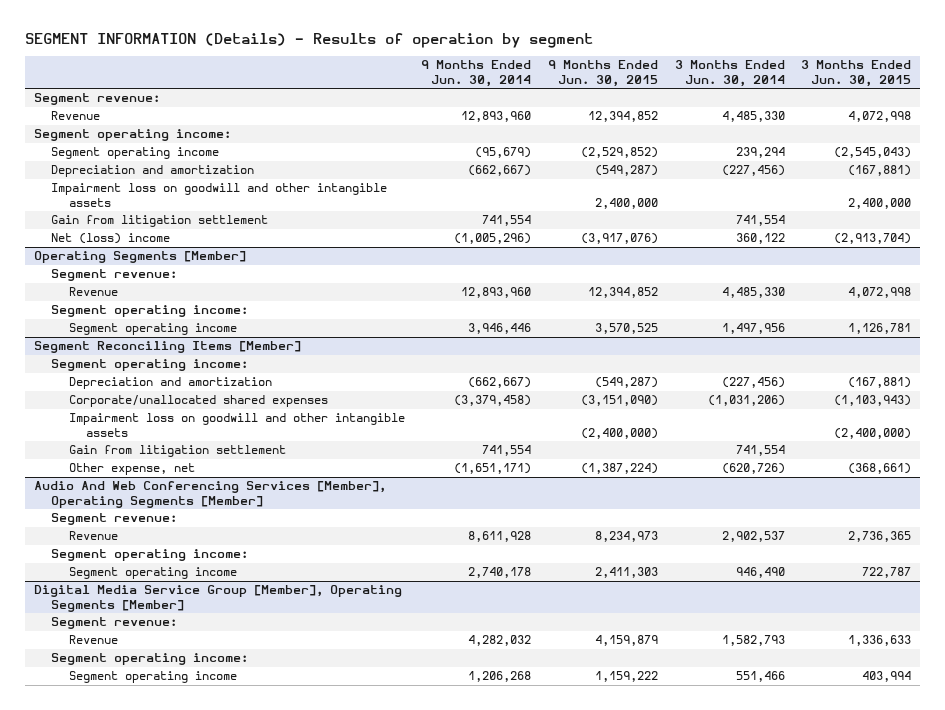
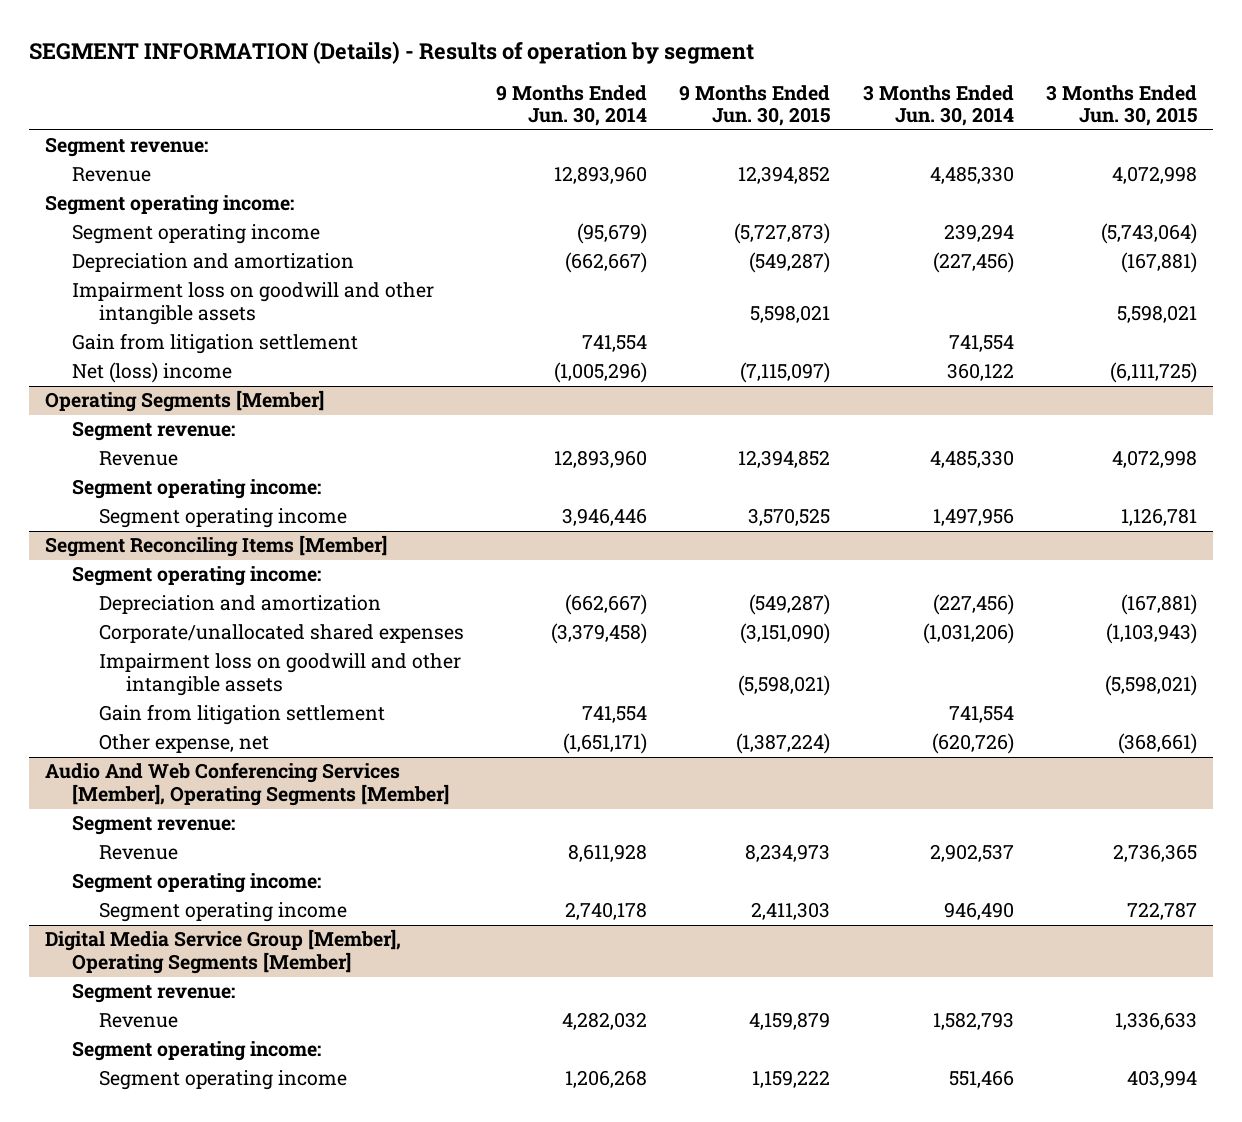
- Segment operating income | (95,679) | (2,529,852) | 239,294 | (2,545,043)
+ Segment operating income | (95,679) | (5,727,873) | 239,294 | (5,743,064)
- Impairment loss on goodwill and other intangible assets | | 2,400,000 | | 2,400,000
+ Impairment loss on goodwill and other intangible assets | | 5,598,021 | | 5,598,021
- Net (loss) income | (1,005,296) | (3,917,076) | 360,122 | (2,913,704)
+ Net (loss) income | (1,005,296) | (7,115,097) | 360,122 | (6,111,725)
@ Segment Reconciling Items [Member]
- Impairment loss on goodwill and other intangible assets | | (2,400,000) | | (2,400,000)
+ Impairment loss on goodwill and other intangible assets | | (5,598,021) | | (5,598,021)

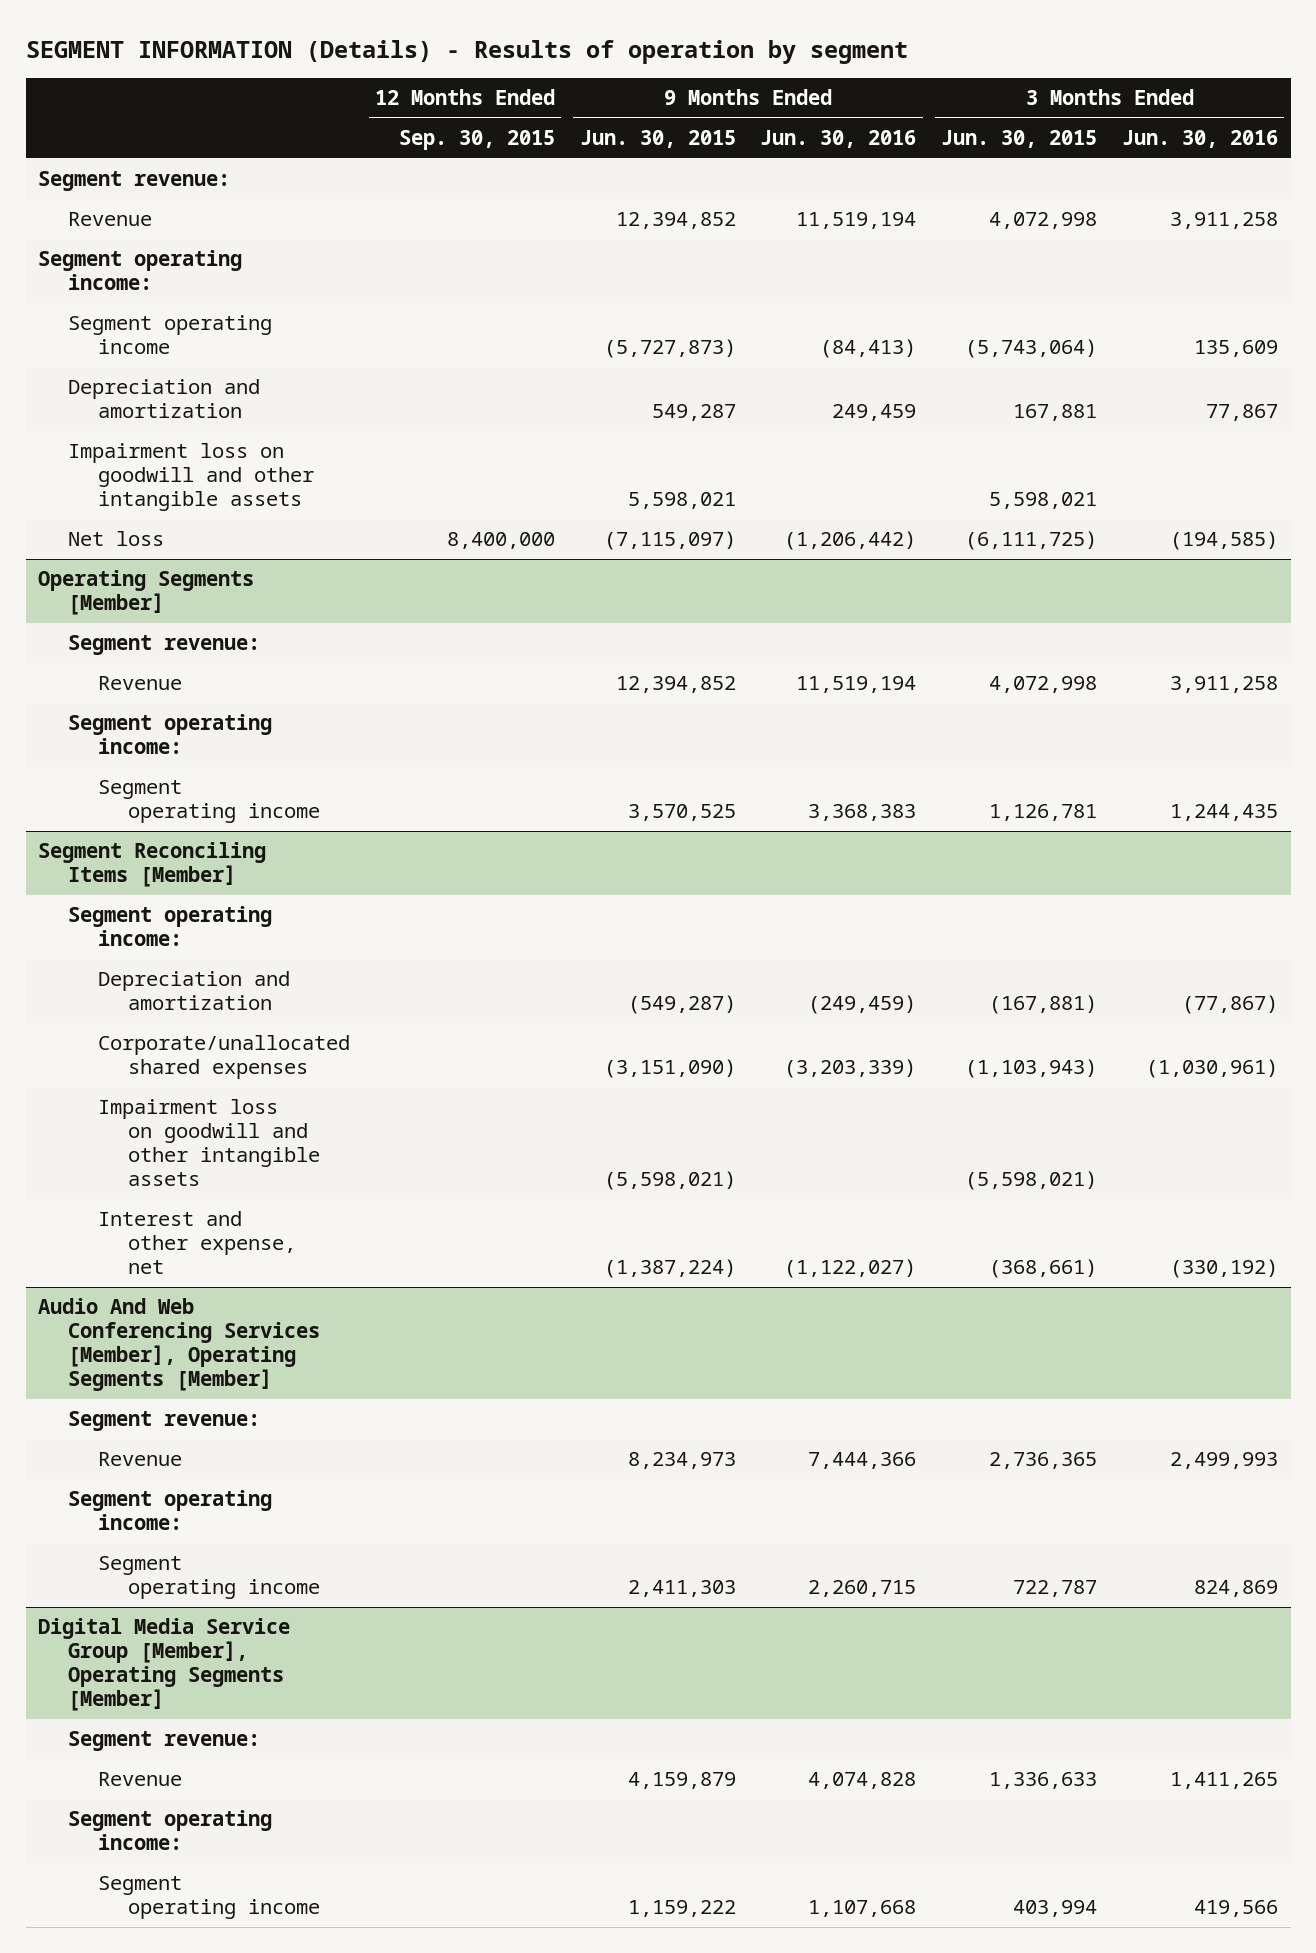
- | 9 Months Ended Jun. 30, 2014 | 9 Months Ended Jun. 30, 2015 | 3 Months Ended Jun. 30, 2014 | 3 Months Ended Jun. 30, 2015
+ | 12 Months Ended Sep. 30, 2015 | 9 Months Ended Jun. 30, 2015 | 9 Months Ended Jun. 30, 2016 | 3 Months Ended Jun. 30, 2015 | 3 Months Ended Jun. 30, 2016
- Depreciation and amortization | (662,667) | (549,287) | (227,456) | (167,881)
+ Depreciation and amortization | | 549,287 | 249,459 | 167,881 | 77,867
- Gain from litigation settlement | 741,554 | | 741,554 |
- Net (loss) income | (1,005,296) | (7,115,097) | 360,122 | (6,111,725)
+ Net loss | 8,400,000 | (7,115,097) | (1,206,442) | (6,111,725) | (194,585)
@ Segment Reconciling Items [Member]
- Gain from litigation settlement | 741,554 | | 741,554 |
- Other expense, net | (1,651,171) | (1,387,224) | (620,726) | (368,661)
+ Interest and other expense, net | | (1,387,224) | (1,122,027) | (368,661) | (330,192)

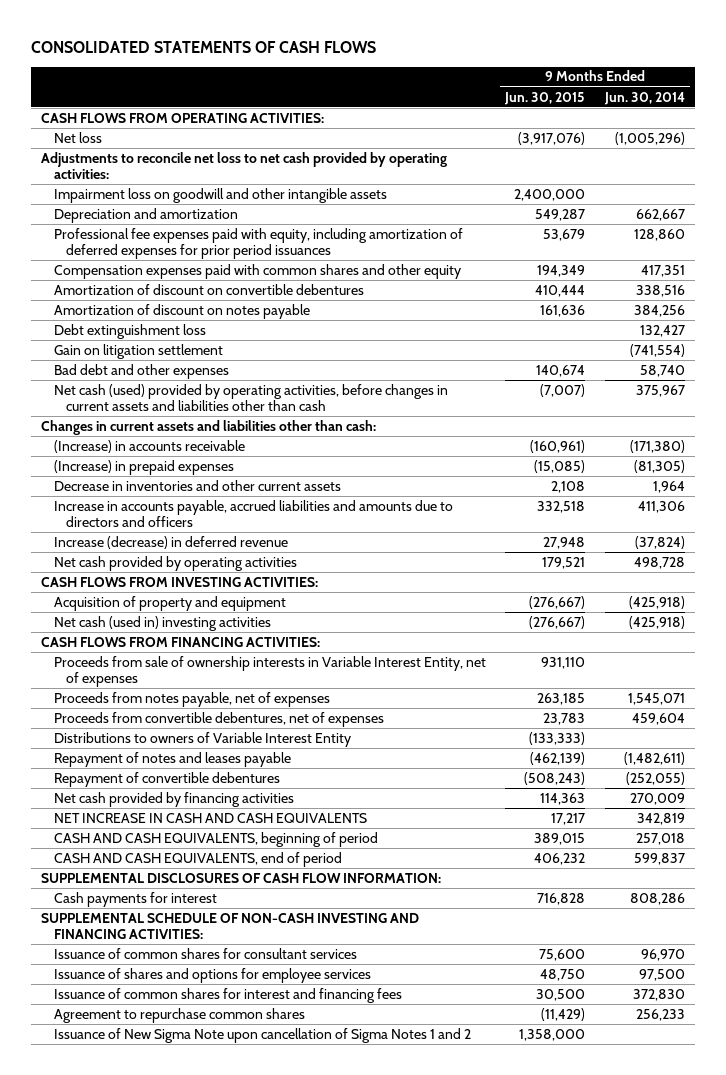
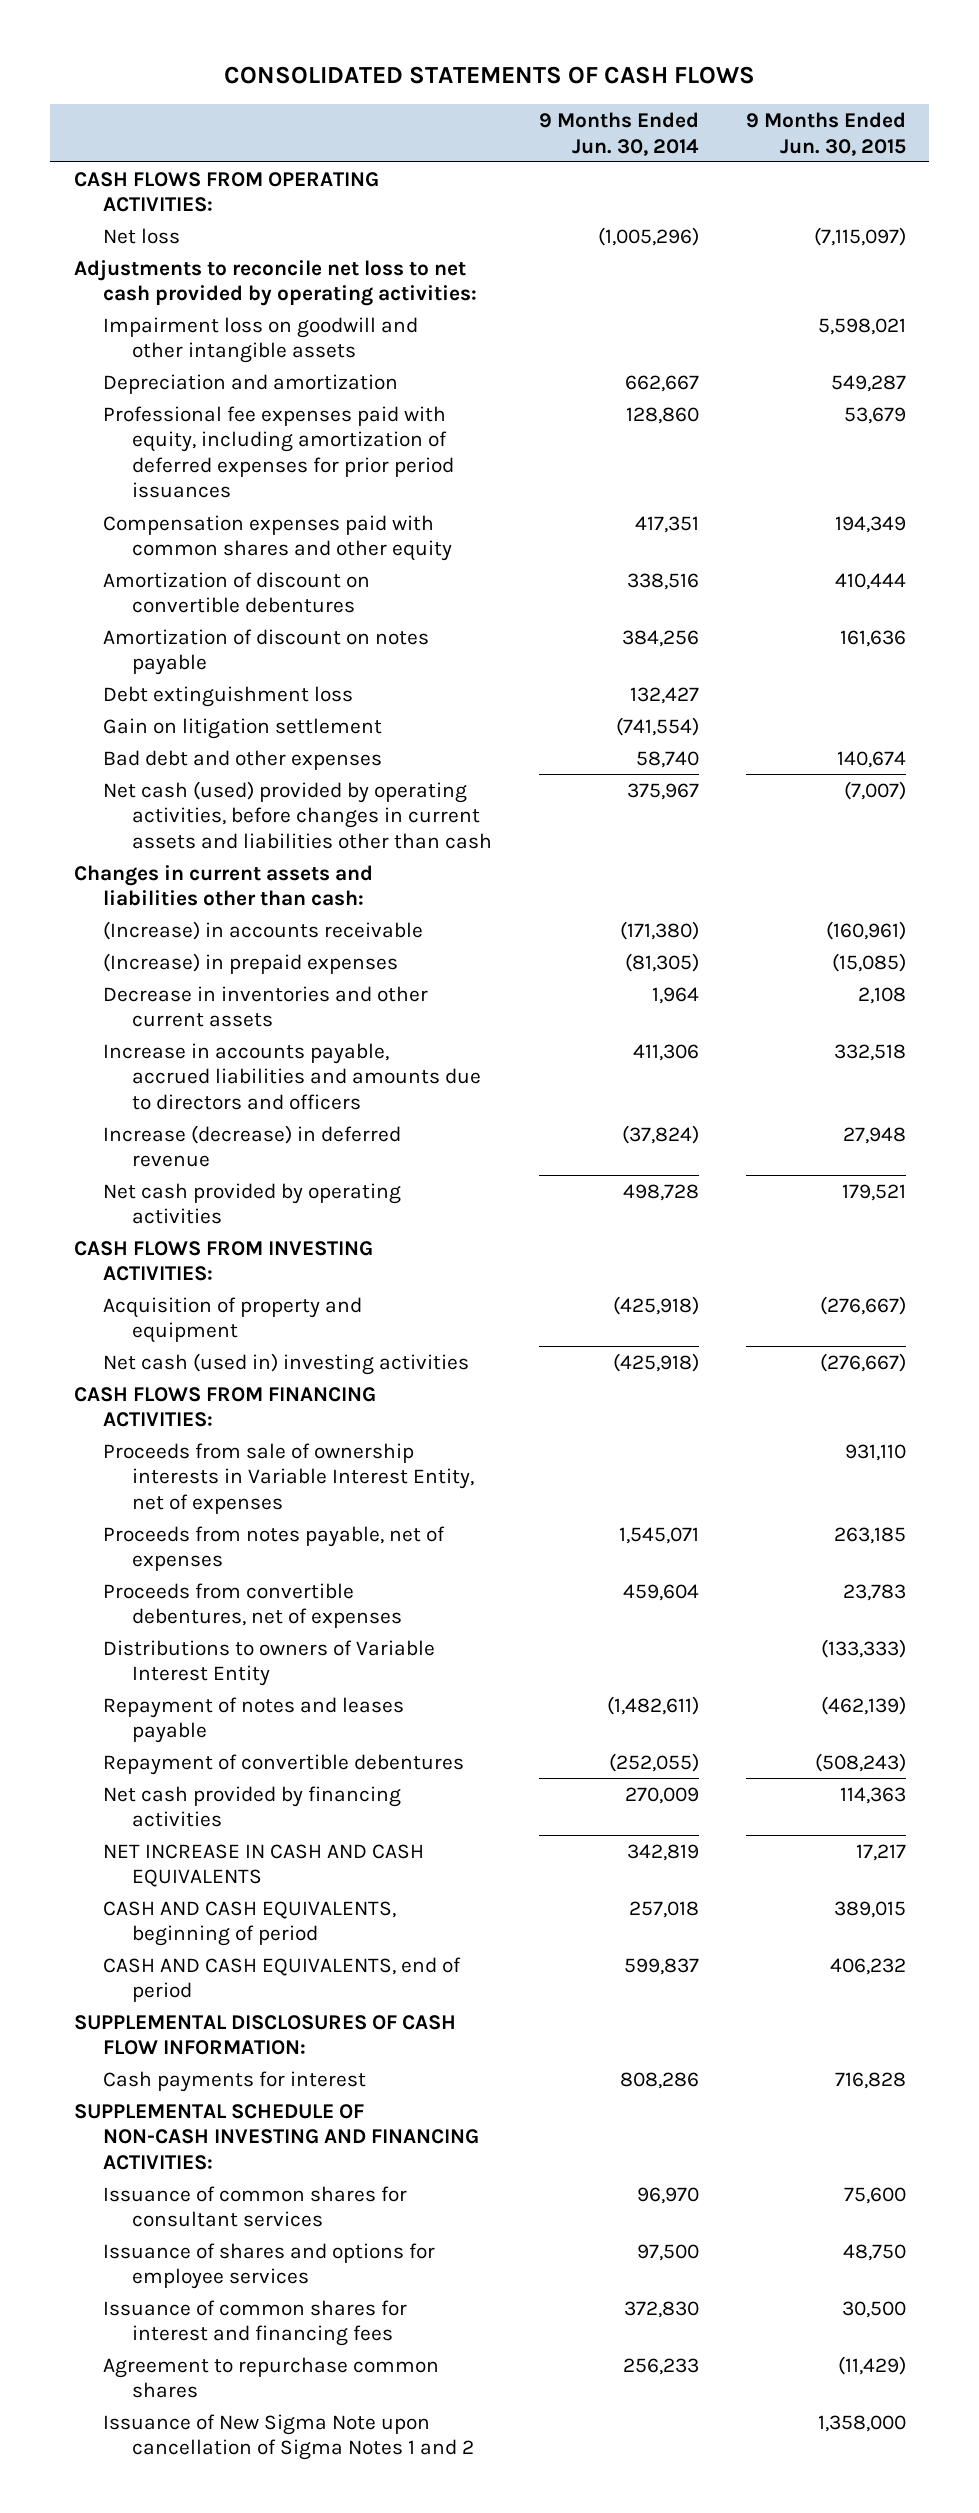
- | 9 Months Ended Jun. 30, 2015 | 9 Months Ended Jun. 30, 2014
+ | 9 Months Ended Jun. 30, 2014 | 9 Months Ended Jun. 30, 2015
- Net loss | (3,917,076) | (1,005,296)
+ Net loss | (1,005,296) | (7,115,097)
- Impairment loss on goodwill and other intangible assets | 2,400,000 |
+ Impairment loss on goodwill and other intangible assets | | 5,598,021

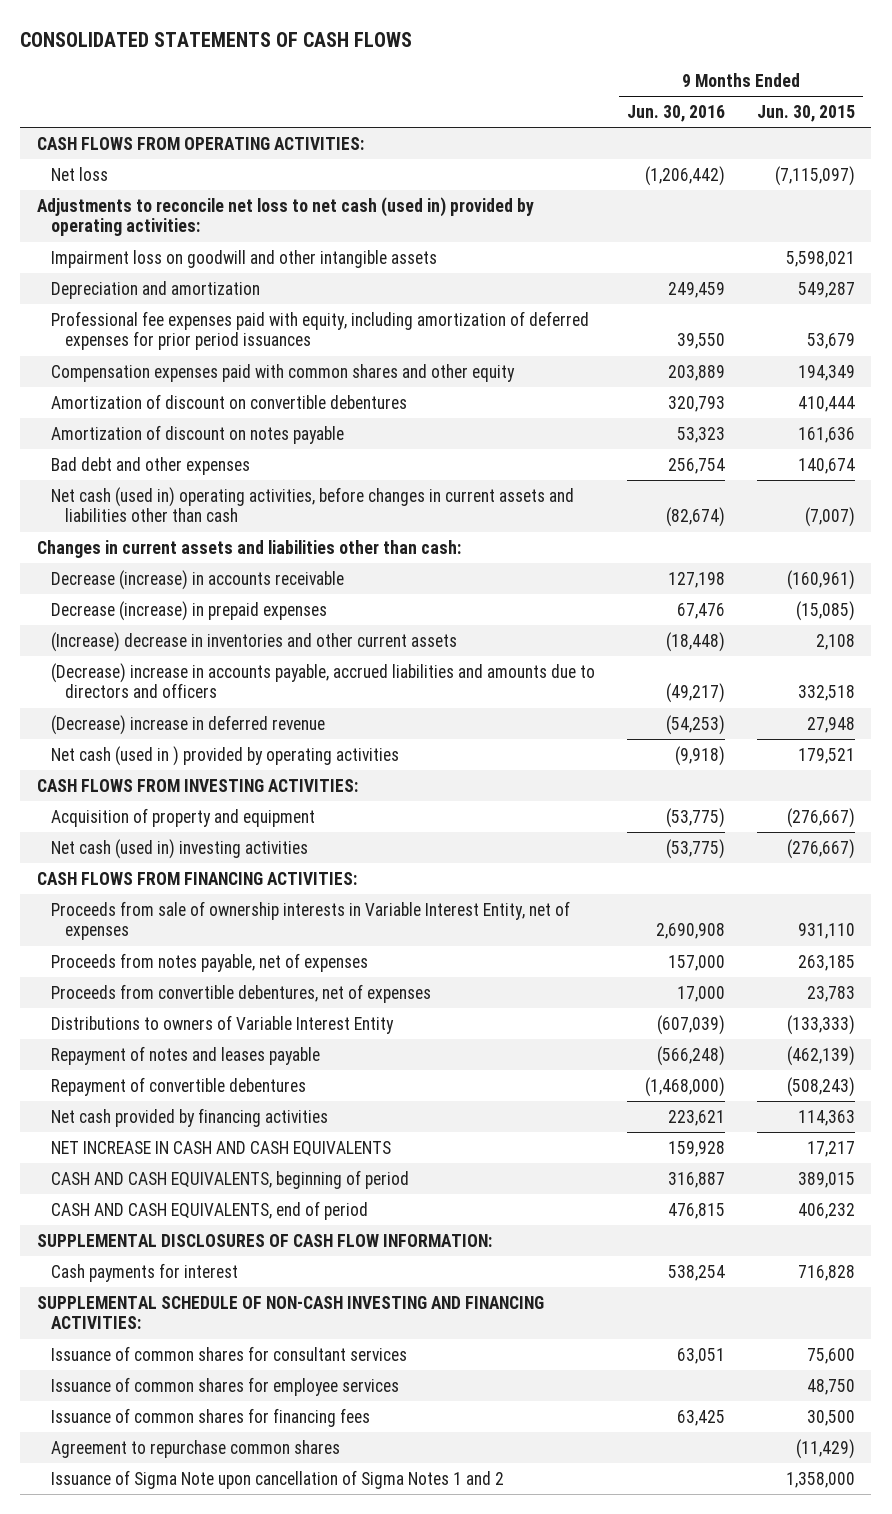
- | 9 Months Ended Jun. 30, 2014 | 9 Months Ended Jun. 30, 2015
+ | 9 Months Ended Jun. 30, 2016 | 9 Months Ended Jun. 30, 2015
- Adjustments to reconcile net loss to net cash provided by operating activities:
+ Adjustments to reconcile net loss to net cash (used in) provided by operating activities:
- Debt extinguishment loss | 132,427 |
- Gain on litigation settlement | (741,554) |
- Net cash (used) provided by operating activities, before changes in current assets and liabilities other than cash | 375,967 | (7,007)
+ Net cash (used in) operating activities, before changes in current assets and liabilities other than cash | (82,674) | (7,007)
- (Increase) in accounts receivable | (171,380) | (160,961)
- (Increase) in prepaid expenses | (81,305) | (15,085)
- Decrease in inventories and other current assets | 1,964 | 2,108
- Increase in accounts payable, accrued liabilities and amounts due to directors and officers | 411,306 | 332,518
- Increase (decrease) in deferred revenue | (37,824) | 27,948
- Net cash provided by operating activities | 498,728 | 179,521
+ Decrease (increase) in accounts receivable | 127,198 | (160,961)
+ Decrease (increase) in prepaid expenses | 67,476 | (15,085)
+ (Increase) decrease in inventories and other current assets | (18,448) | 2,108
+ (Decrease) increase in accounts payable, accrued liabilities and amounts due to directors and officers | (49,217) | 332,518
+ (Decrease) increase in deferred revenue | (54,253) | 27,948
+ Net cash (used in ) provided by operating activities | (9,918) | 179,521
- Issuance of shares and options for employee services | 97,500 | 48,750
- Issuance of common shares for interest and financing fees | 372,830 | 30,500
+ Issuance of common shares for employee services | | 48,750
+ Issuance of common shares for financing fees | 63,425 | 30,500
- Issuance of New Sigma Note upon cancellation of Sigma Notes 1 and 2 | | 1,358,000
+ Issuance of Sigma Note upon cancellation of Sigma Notes 1 and 2 | | 1,358,000

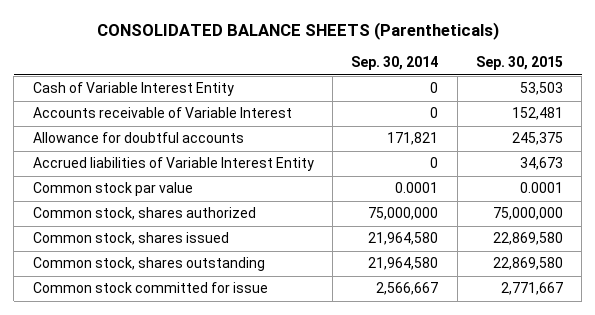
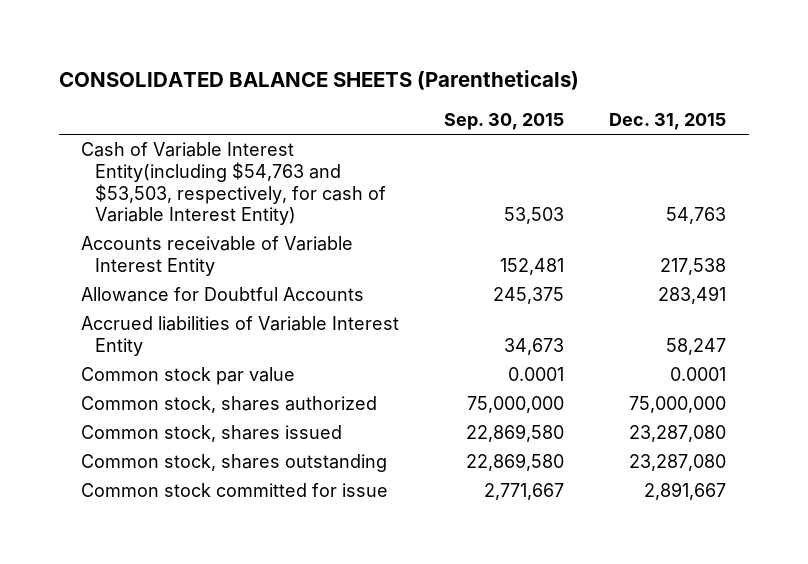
- | Sep. 30, 2014 | Sep. 30, 2015
+ | Sep. 30, 2015 | Dec. 31, 2015
- Cash of Variable Interest Entity | 0 | 53,503
- Accounts receivable of Variable Interest | 0 | 152,481
- Allowance for doubtful accounts | 171,821 | 245,375
+ Cash of Variable Interest Entity(including $54,763 and $53,503, respectively, for cash of Variable Interest Entity) | 53,503 | 54,763
+ Accounts receivable of Variable Interest Entity | 152,481 | 217,538
+ Allowance for Doubtful Accounts | 245,375 | 283,491

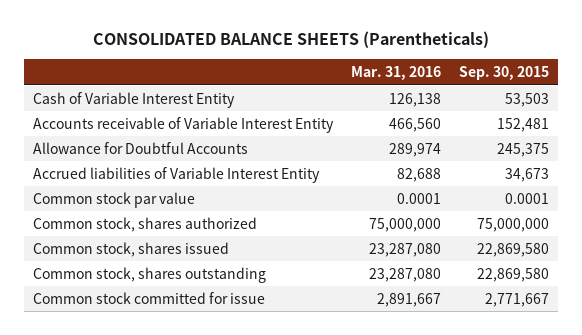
- | Sep. 30, 2015 | Dec. 31, 2015
+ | Mar. 31, 2016 | Sep. 30, 2015
- Cash of Variable Interest Entity(including $54,763 and $53,503, respectively, for cash of Variable Interest Entity) | 53,503 | 54,763
+ Cash of Variable Interest Entity | 126,138 | 53,503

